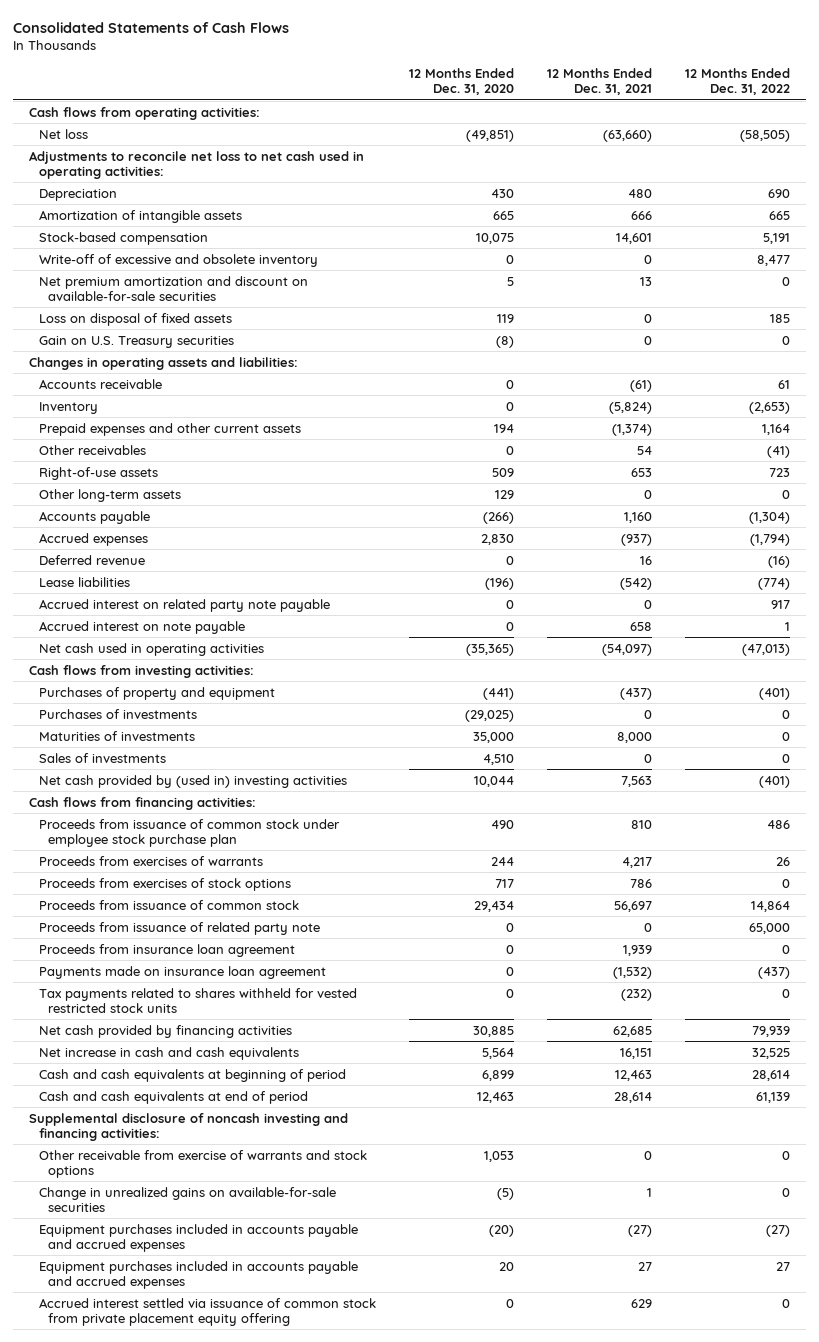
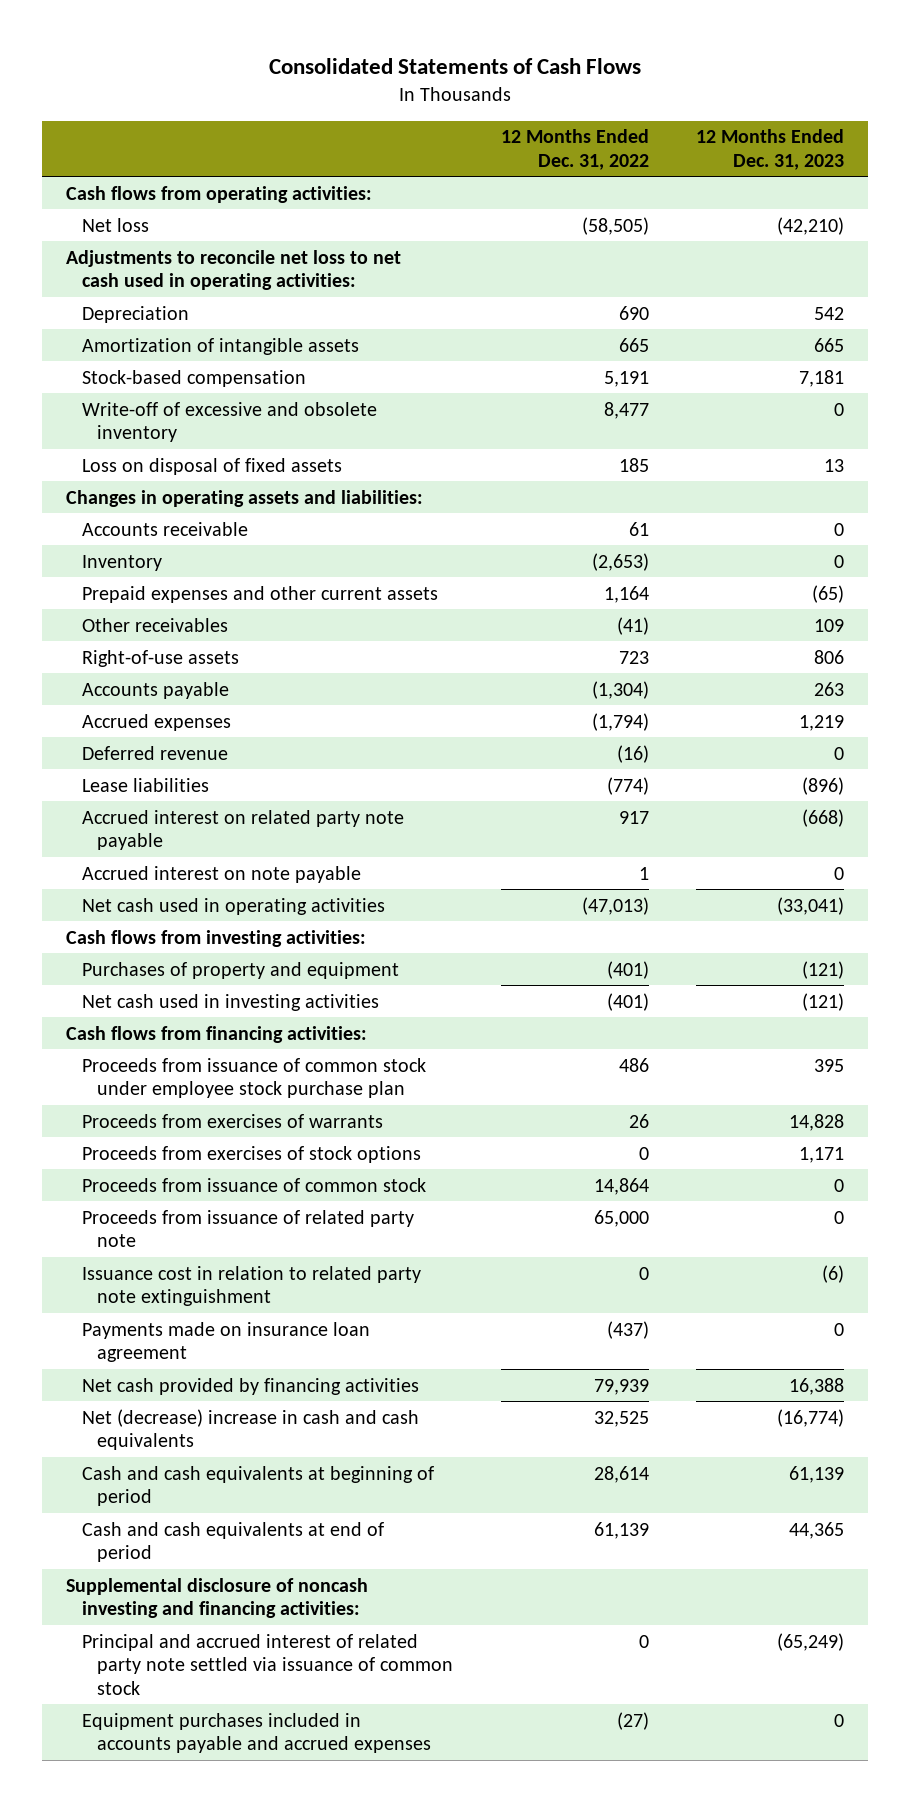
- | 12 Months Ended Dec. 31, 2020 | 12 Months Ended Dec. 31, 2021 | 12 Months Ended Dec. 31, 2022
+ | 12 Months Ended Dec. 31, 2022 | 12 Months Ended Dec. 31, 2023
- Net premium amortization and discount on available-for-sale securities | 5 | 13 | 0
- Gain on U.S. Treasury securities | (8) | 0 | 0
- Other long-term assets | 129 | 0 | 0
- Purchases of investments | (29,025) | 0 | 0
- Maturities of investments | 35,000 | 8,000 | 0
- Sales of investments | 4,510 | 0 | 0
- Net cash provided by (used in) investing activities | 10,044 | 7,563 | (401)
+ Net cash used in investing activities | (401) | (121)
- Proceeds from insurance loan agreement | 0 | 1,939 | 0
+ Issuance cost in relation to related party note extinguishment | 0 | (6)
- Tax payments related to shares withheld for vested restricted stock units | 0 | (232) | 0
- Net increase in cash and cash equivalents | 5,564 | 16,151 | 32,525
+ Net (decrease) increase in cash and cash equivalents | 32,525 | (16,774)
- Other receivable from exercise of warrants and stock options | 1,053 | 0 | 0
- Change in unrealized gains on available-for-sale securities | (5) | 1 | 0
+ Principal and accrued interest of related party note settled via issuance of common stock | 0 | (65,249)
- Equipment purchases included in accounts payable and accrued expenses | 20 | 27 | 27
- Accrued interest settled via issuance of common stock from private placement equity offering | 0 | 629 | 0

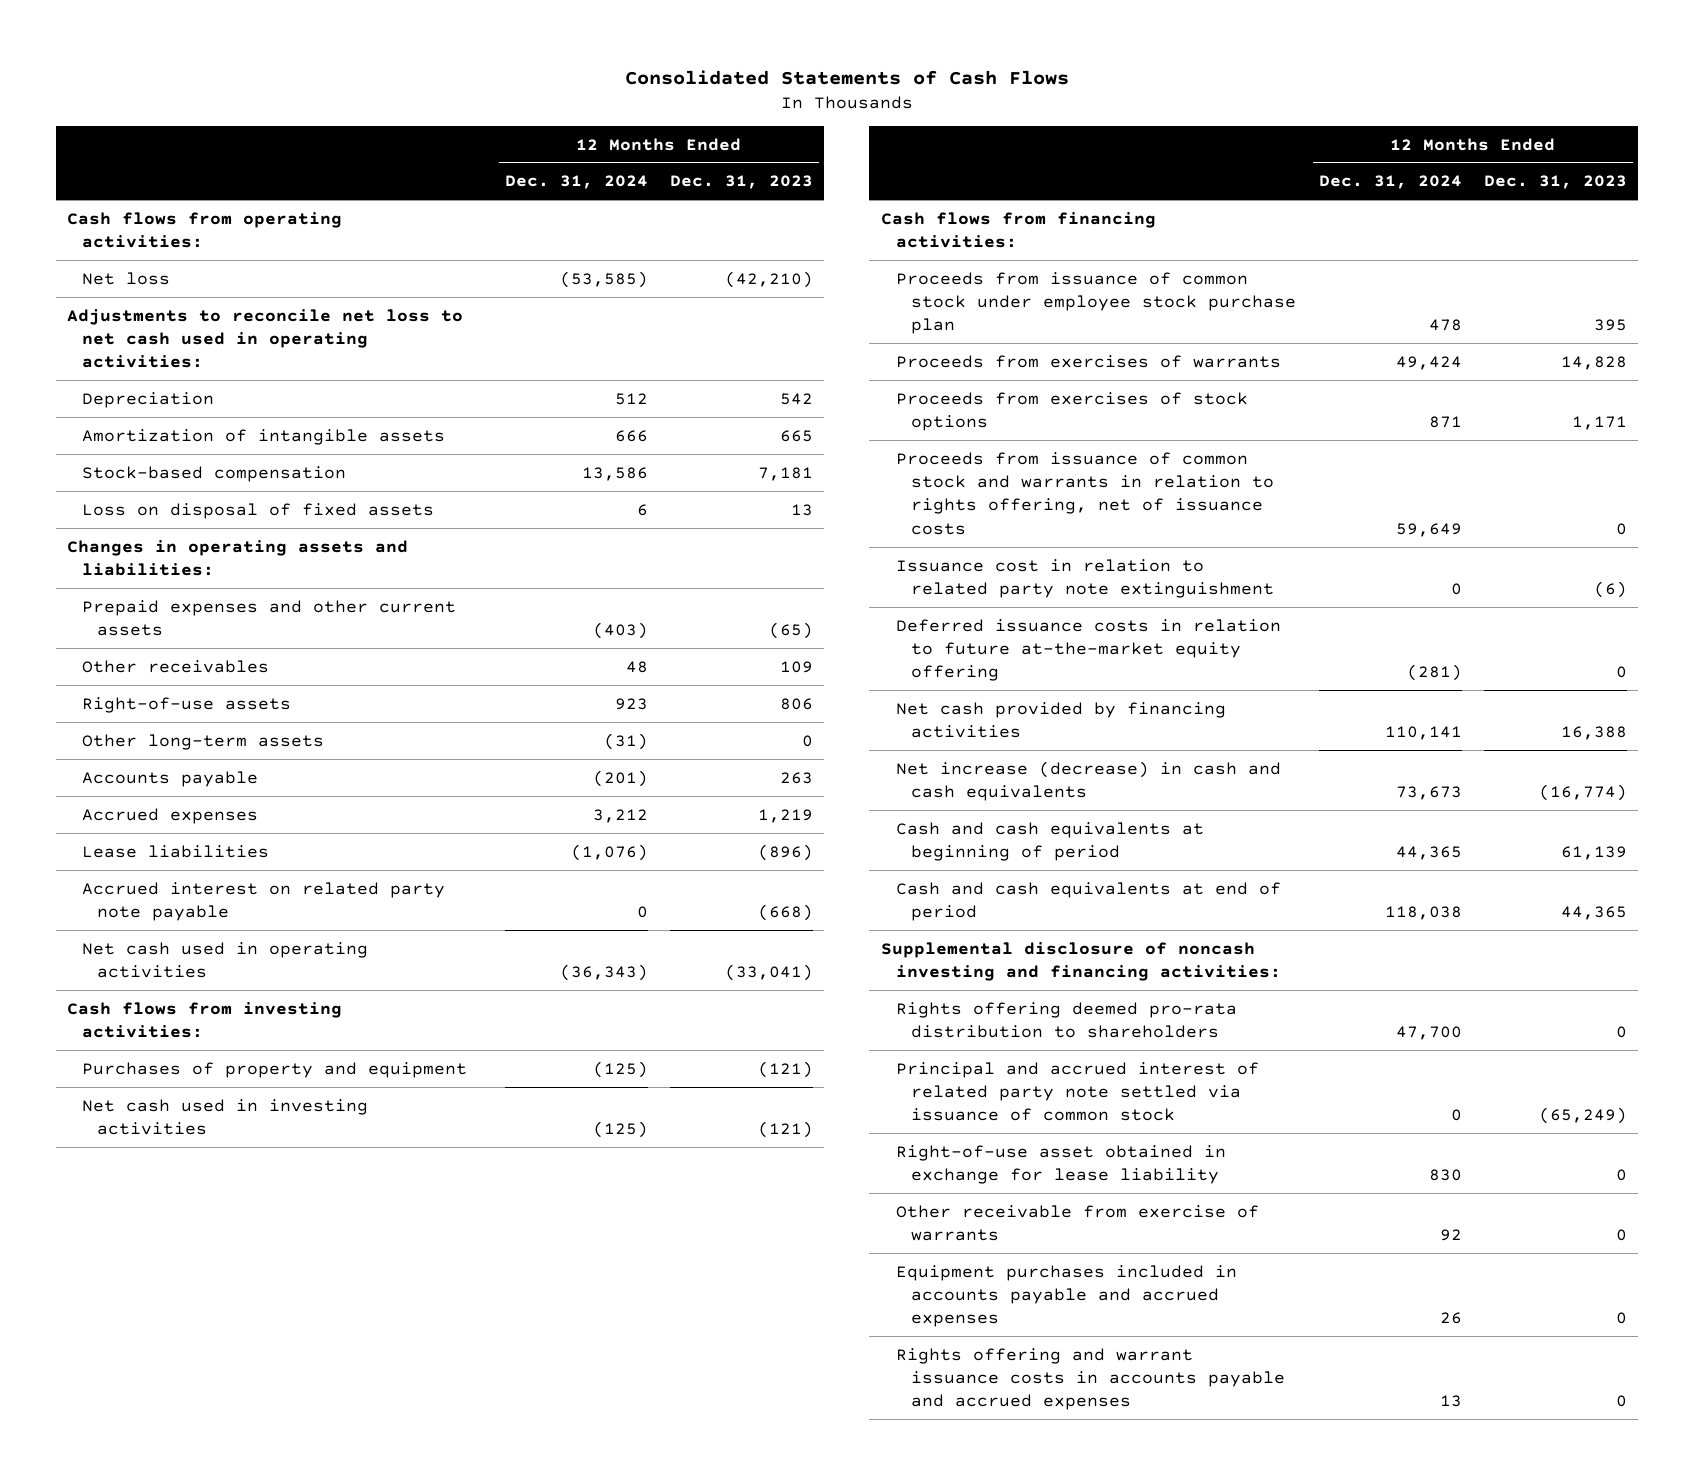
- | 12 Months Ended Dec. 31, 2022 | 12 Months Ended Dec. 31, 2023
+ | 12 Months Ended Dec. 31, 2024 | 12 Months Ended Dec. 31, 2023
- Write-off of excessive and obsolete inventory | 8,477 | 0
- Accounts receivable | 61 | 0
- Inventory | (2,653) | 0
+ Other long-term assets | (31) | 0
- Deferred revenue | (16) | 0
- Accrued interest on note payable | 1 | 0
- Proceeds from issuance of common stock | 14,864 | 0
- Proceeds from issuance of related party note | 65,000 | 0
+ Proceeds from issuance of common stock and warrants in relation to rights offering, net of issuance costs | 59,649 | 0
- Payments made on insurance loan agreement | (437) | 0
+ Deferred issuance costs in relation to future at-the-market equity offering | (281) | 0
- Net (decrease) increase in cash and cash equivalents | 32,525 | (16,774)
+ Net increase (decrease) in cash and cash equivalents | 73,673 | (16,774)
+ Rights offering deemed pro-rata distribution to shareholders | 47,700 | 0
+ Right-of-use asset obtained in exchange for lease liability | 830 | 0
+ Other receivable from exercise of warrants | 92 | 0
+ Rights offering and warrant issuance costs in accounts payable and accrued expenses | 13 | 0

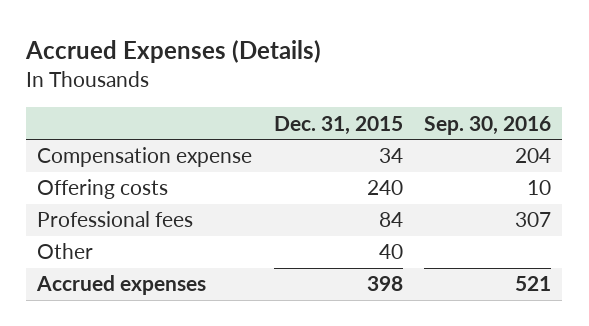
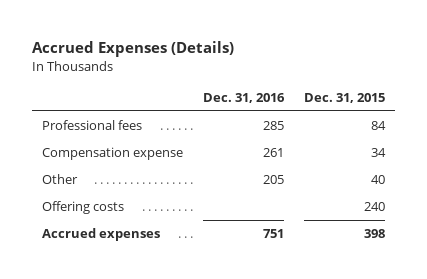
- | Dec. 31, 2015 | Sep. 30, 2016
+ | Dec. 31, 2016 | Dec. 31, 2015
moved down: Compensation expense | 261 | 34
moved down: Offering costs | | 240

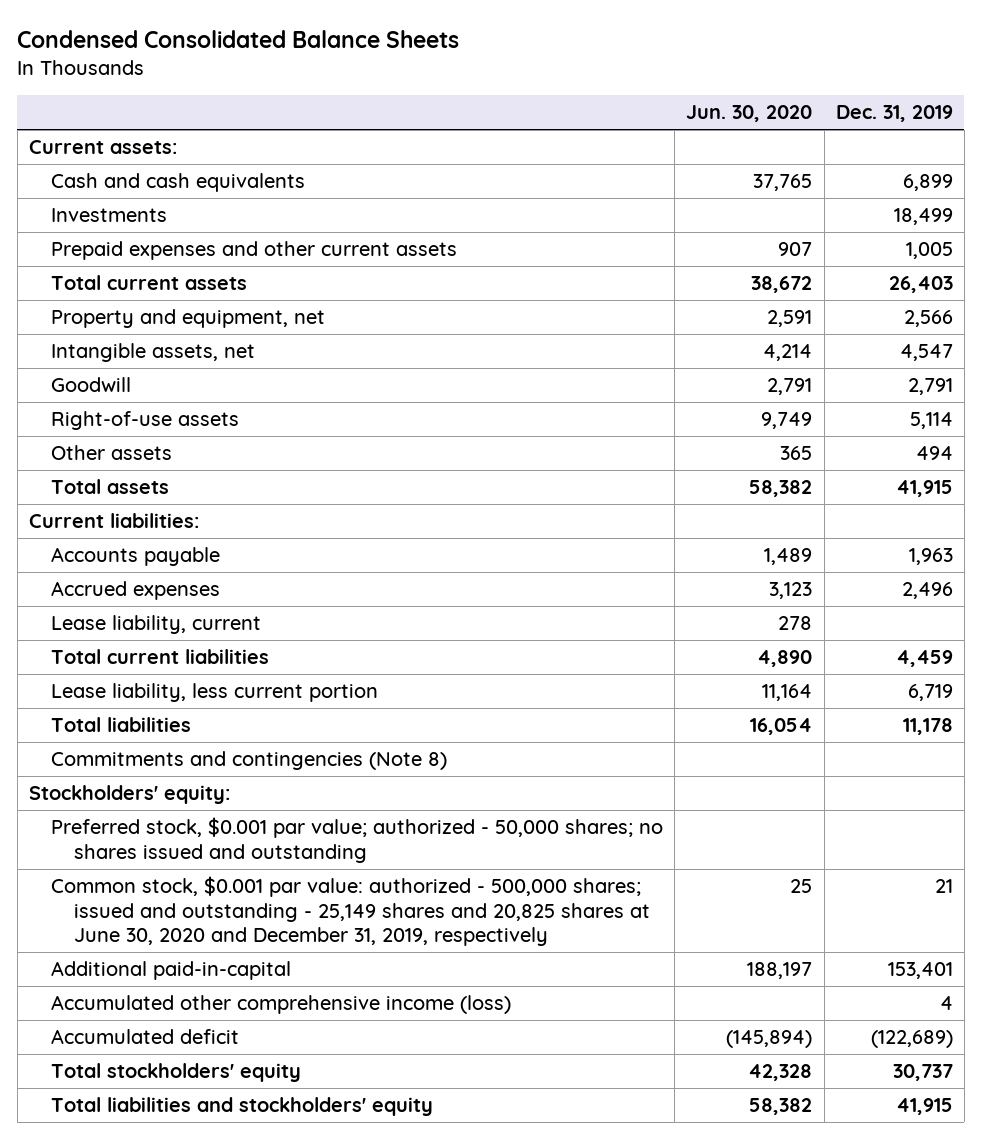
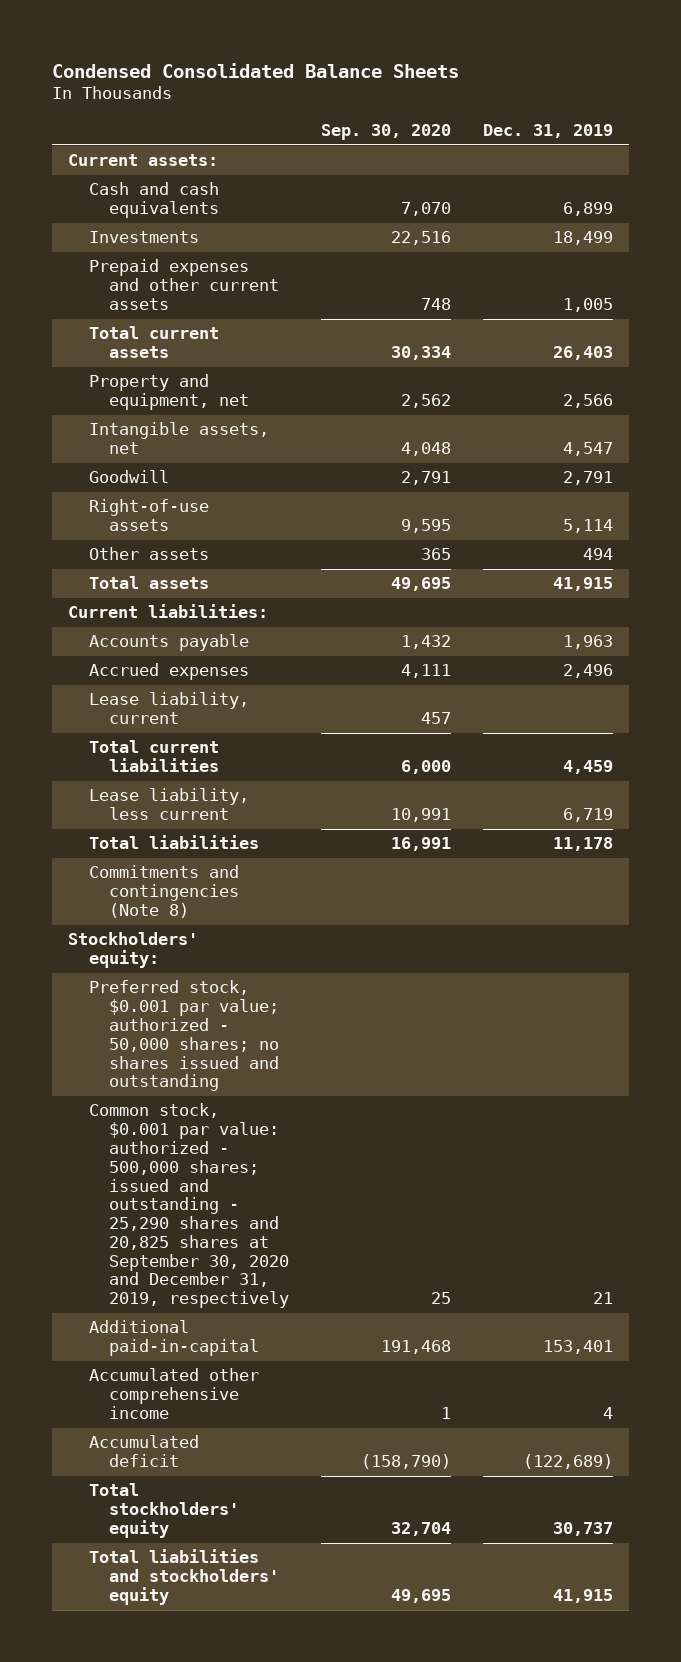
- | Jun. 30, 2020 | Dec. 31, 2019
+ | Sep. 30, 2020 | Dec. 31, 2019
- Lease liability, less current portion | 11,164 | 6,719
+ Lease liability, less current | 10,991 | 6,719
- Common stock, $0.001 par value: authorized - 500,000 shares; issued and outstanding - 25,149 shares and 20,825 shares at June 30, 2020 and December 31, 2019, respectively | 25 | 21
+ Common stock, $0.001 par value: authorized - 500,000 shares; issued and outstanding - 25,290 shares and 20,825 shares at September 30, 2020 and December 31, 2019, respectively | 25 | 21
- Accumulated other comprehensive income (loss) | | 4
+ Accumulated other comprehensive income | 1 | 4

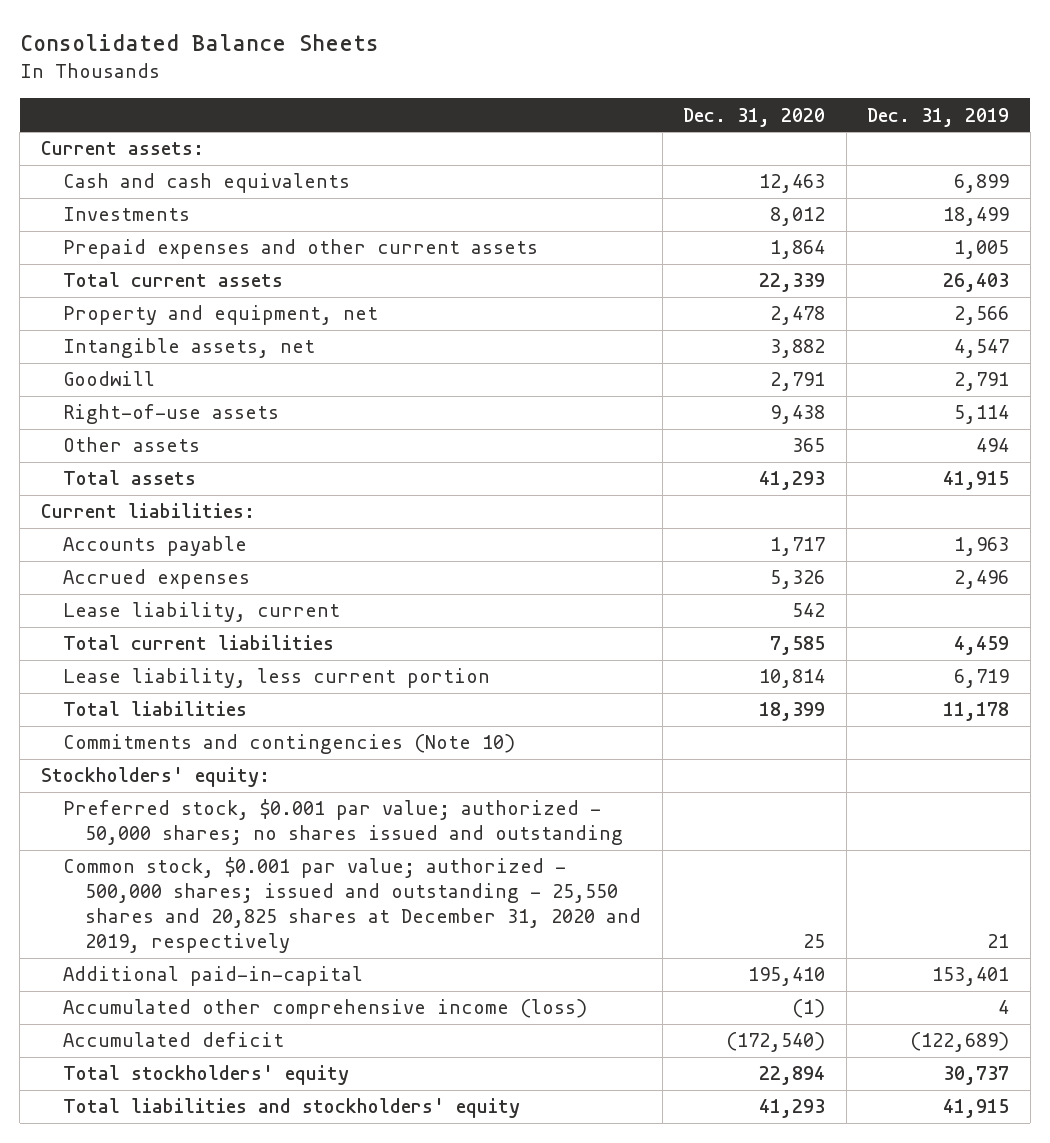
- Condensed Consolidated Balance Sheets
+ Consolidated Balance Sheets
- | Sep. 30, 2020 | Dec. 31, 2019
+ | Dec. 31, 2020 | Dec. 31, 2019
- Lease liability, less current | 10,991 | 6,719
+ Lease liability, less current portion | 10,814 | 6,719
- Commitments and contingencies (Note 8)
+ Commitments and contingencies (Note 10)
- Common stock, $0.001 par value: authorized - 500,000 shares; issued and outstanding - 25,290 shares and 20,825 shares at September 30, 2020 and December 31, 2019, respectively | 25 | 21
+ Common stock, $0.001 par value; authorized - 500,000 shares; issued and outstanding - 25,550 shares and 20,825 shares at December 31, 2020 and 2019, respectively | 25 | 21
- Accumulated other comprehensive income | 1 | 4
+ Accumulated other comprehensive income (loss) | (1) | 4

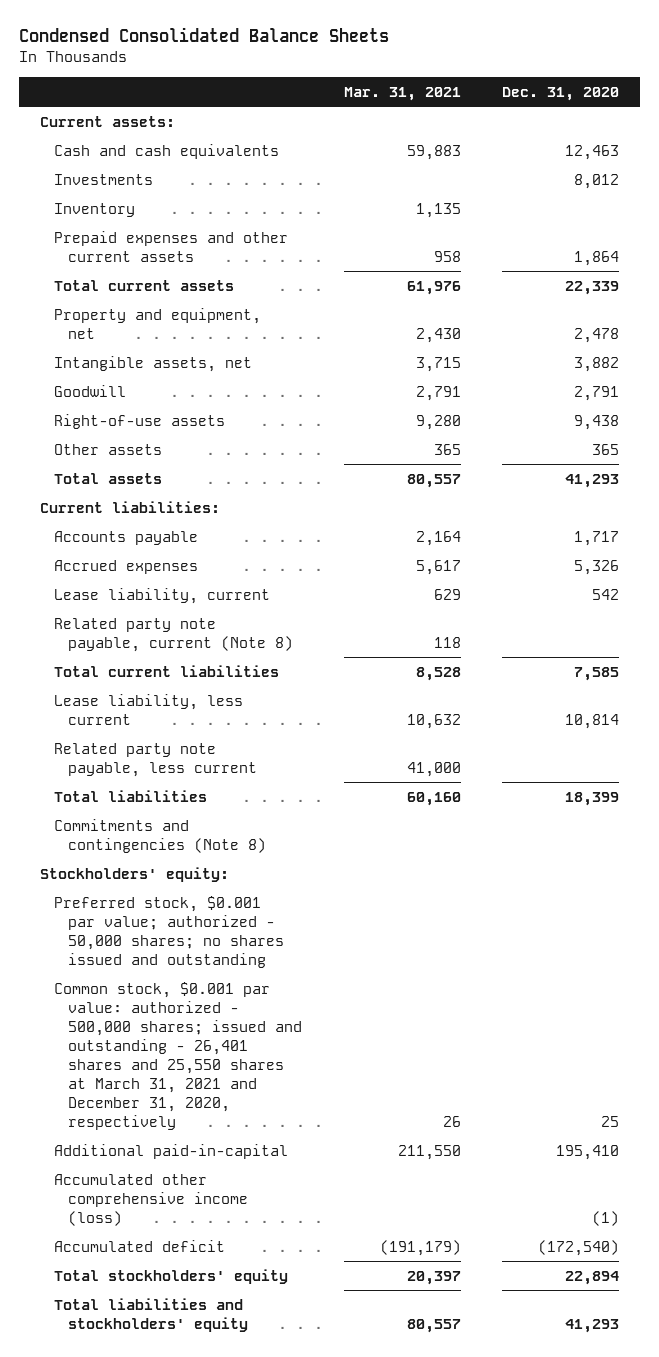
- Consolidated Balance Sheets
+ Condensed Consolidated Balance Sheets
- | Dec. 31, 2020 | Dec. 31, 2019
+ | Mar. 31, 2021 | Dec. 31, 2020
+ Inventory | 1,135 |
+ Related party note payable, current (Note 8) | 118 |
- Lease liability, less current portion | 10,814 | 6,719
+ Lease liability, less current | 10,632 | 10,814
+ Related party note payable, less current | 41,000 |
- Commitments and contingencies (Note 10)
+ Commitments and contingencies (Note 8)
- Common stock, $0.001 par value; authorized - 500,000 shares; issued and outstanding - 25,550 shares and 20,825 shares at December 31, 2020 and 2019, respectively | 25 | 21
+ Common stock, $0.001 par value: authorized - 500,000 shares; issued and outstanding - 26,401 shares and 25,550 shares at March 31, 2021 and December 31, 2020, respectively | 26 | 25

